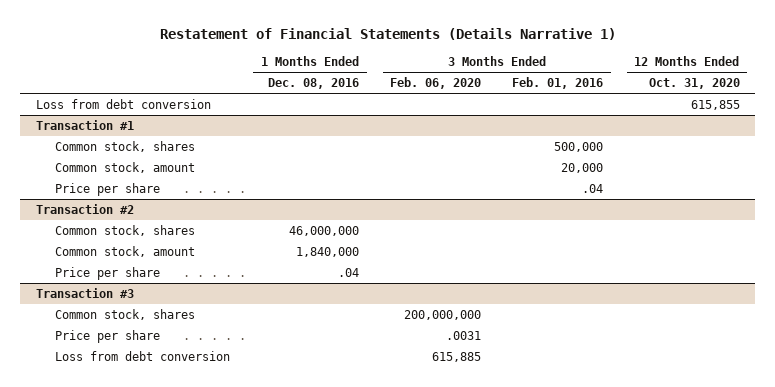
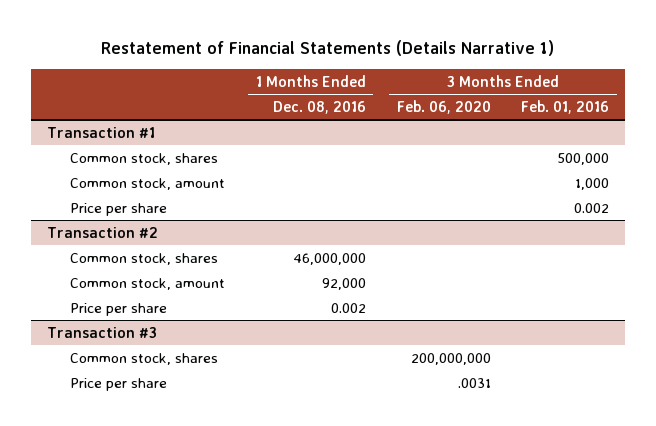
- | 1 Months Ended Dec. 08, 2016 | 3 Months Ended Feb. 06, 2020 | 3 Months Ended Feb. 01, 2016 | 12 Months Ended Oct. 31, 2020
+ | 1 Months Ended Dec. 08, 2016 | 3 Months Ended Feb. 06, 2020 | 3 Months Ended Feb. 01, 2016
- Loss from debt conversion | | | | 615,855
@ Transaction #1
- Common stock, amount | | | 20,000 |
- Price per share | | | .04 |
+ Common stock, amount | | | 1,000
+ Price per share | | | 0.002
@ Transaction #2
- Common stock, amount | 1,840,000 | | |
- Price per share | .04 | | |
+ Common stock, amount | 92,000 | |
+ Price per share | 0.002 | |
@ Transaction #3
- Loss from debt conversion | | 615,885 | |

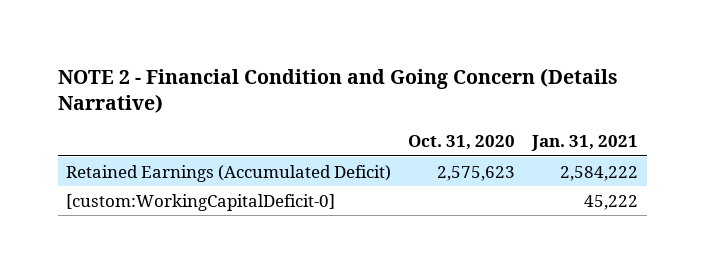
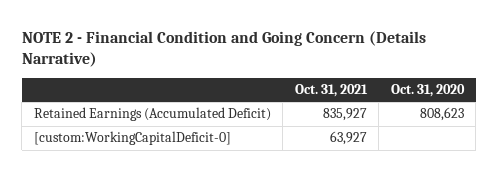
- | Oct. 31, 2020 | Jan. 31, 2021
+ | Oct. 31, 2021 | Oct. 31, 2020
- Retained Earnings (Accumulated Deficit) | 2,575,623 | 2,584,222
+ Retained Earnings (Accumulated Deficit) | 835,927 | 808,623

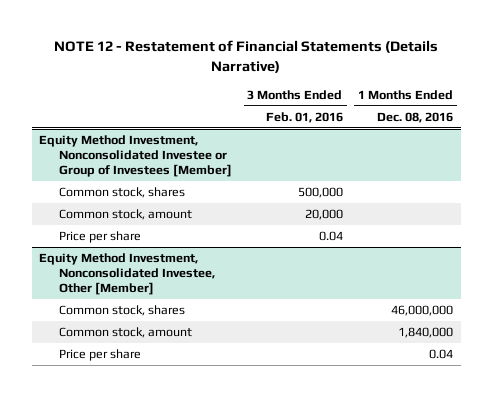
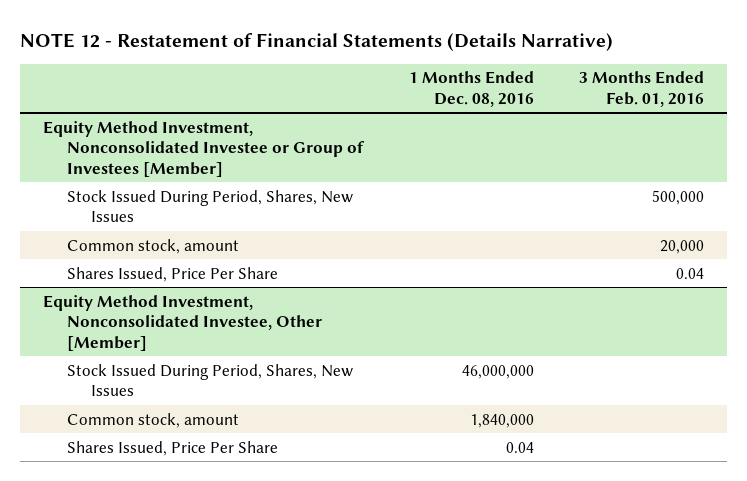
- | 3 Months Ended Feb. 01, 2016 | 1 Months Ended Dec. 08, 2016
+ | 1 Months Ended Dec. 08, 2016 | 3 Months Ended Feb. 01, 2016
@ Equity Method Investment, Nonconsolidated Investee or Group of Investees [Member]
- Common stock, shares | 500,000 |
+ Stock Issued During Period, Shares, New Issues | | 500,000
- Price per share | 0.04 |
+ Shares Issued, Price Per Share | | 0.04
@ Equity Method Investment, Nonconsolidated Investee, Other [Member]
- Common stock, shares | | 46,000,000
+ Stock Issued During Period, Shares, New Issues | 46,000,000 |
- Price per share | | 0.04
+ Shares Issued, Price Per Share | 0.04 |

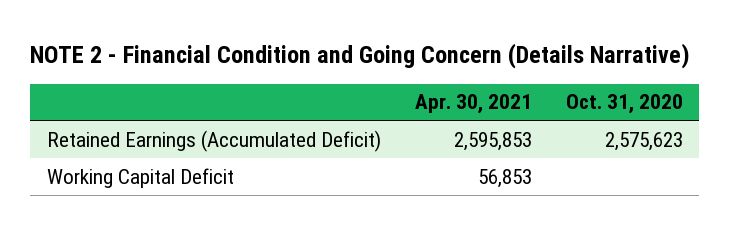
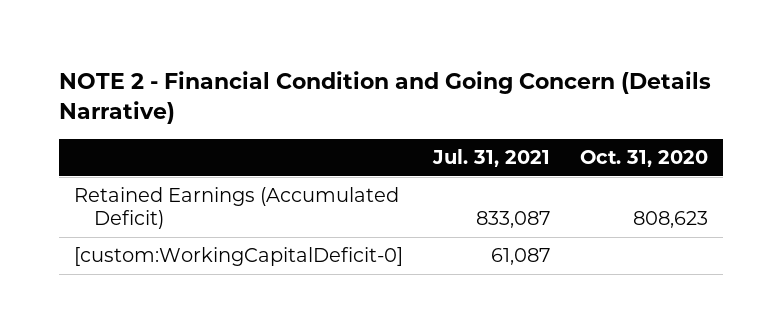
- | Apr. 30, 2021 | Oct. 31, 2020
+ | Jul. 31, 2021 | Oct. 31, 2020
- Retained Earnings (Accumulated Deficit) | 2,595,853 | 2,575,623
- Working Capital Deficit | 56,853 |
+ Retained Earnings (Accumulated Deficit) | 833,087 | 808,623
+ [custom:WorkingCapitalDeficit-0] | 61,087 |

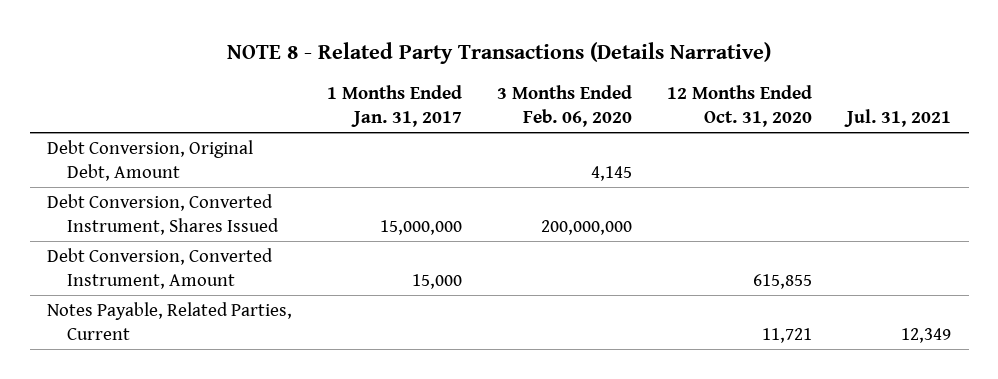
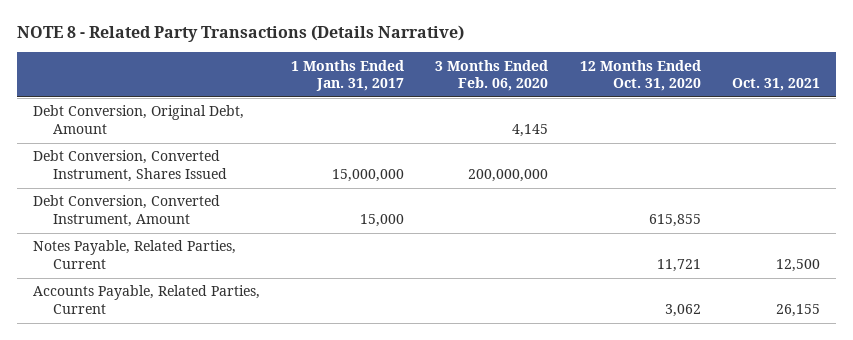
- | 1 Months Ended Jan. 31, 2017 | 3 Months Ended Feb. 06, 2020 | 12 Months Ended Oct. 31, 2020 | Jul. 31, 2021
+ | 1 Months Ended Jan. 31, 2017 | 3 Months Ended Feb. 06, 2020 | 12 Months Ended Oct. 31, 2020 | Oct. 31, 2021
+ Accounts Payable, Related Parties, Current | | | 3,062 | 26,155

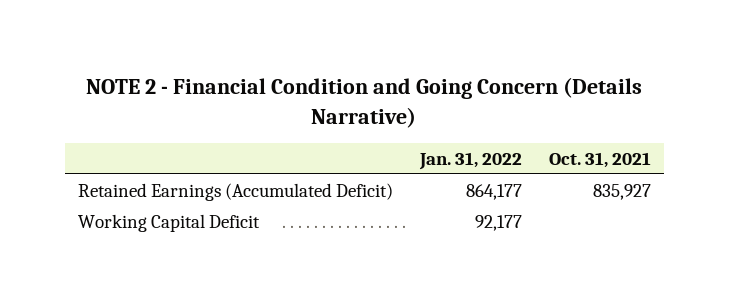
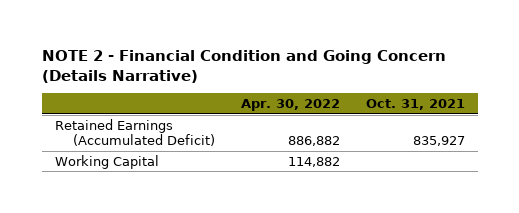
- | Jan. 31, 2022 | Oct. 31, 2021
+ | Apr. 30, 2022 | Oct. 31, 2021
- Working Capital Deficit | 92,177 |
+ Working Capital | 114,882 |

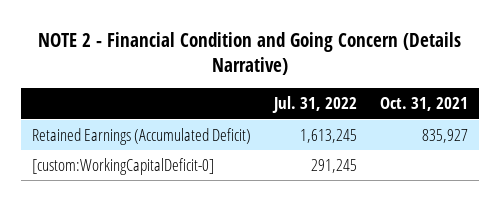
- | Apr. 30, 2022 | Oct. 31, 2021
+ | Jul. 31, 2022 | Oct. 31, 2021
- Working Capital | 114,882 |
+ [custom:WorkingCapitalDeficit-0] | 291,245 |

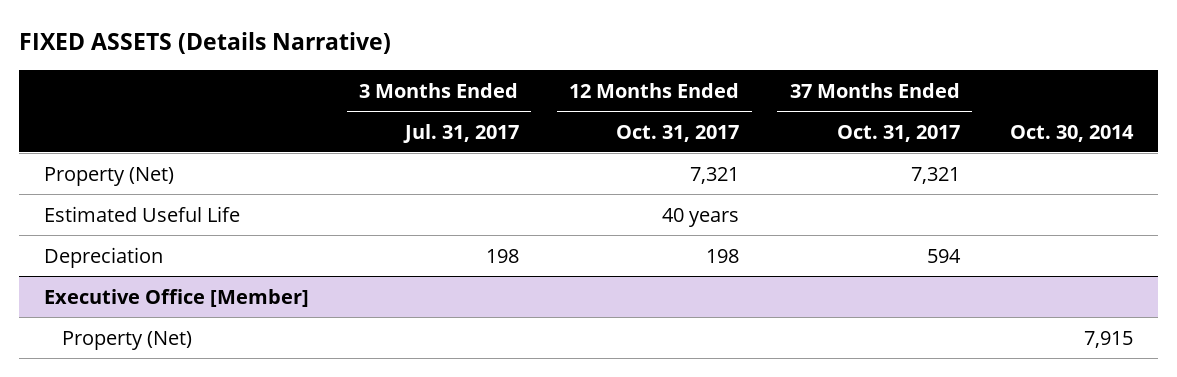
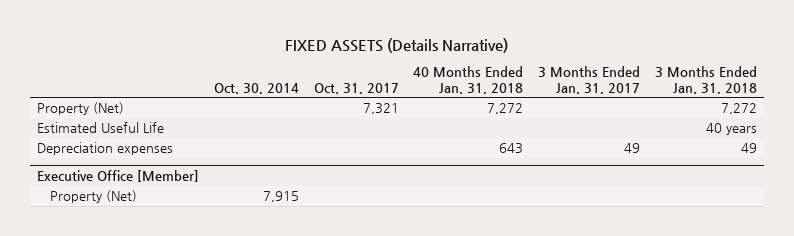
- | 3 Months Ended Jul. 31, 2017 | 12 Months Ended Oct. 31, 2017 | 37 Months Ended Oct. 31, 2017 | Oct. 30, 2014
+ | Oct. 30, 2014 | Oct. 31, 2017 | 40 Months Ended Jan. 31, 2018 | 3 Months Ended Jan. 31, 2017 | 3 Months Ended Jan. 31, 2018
- Depreciation | 198 | 198 | 594 |
+ Depreciation expenses | | | 643 | 49 | 49

